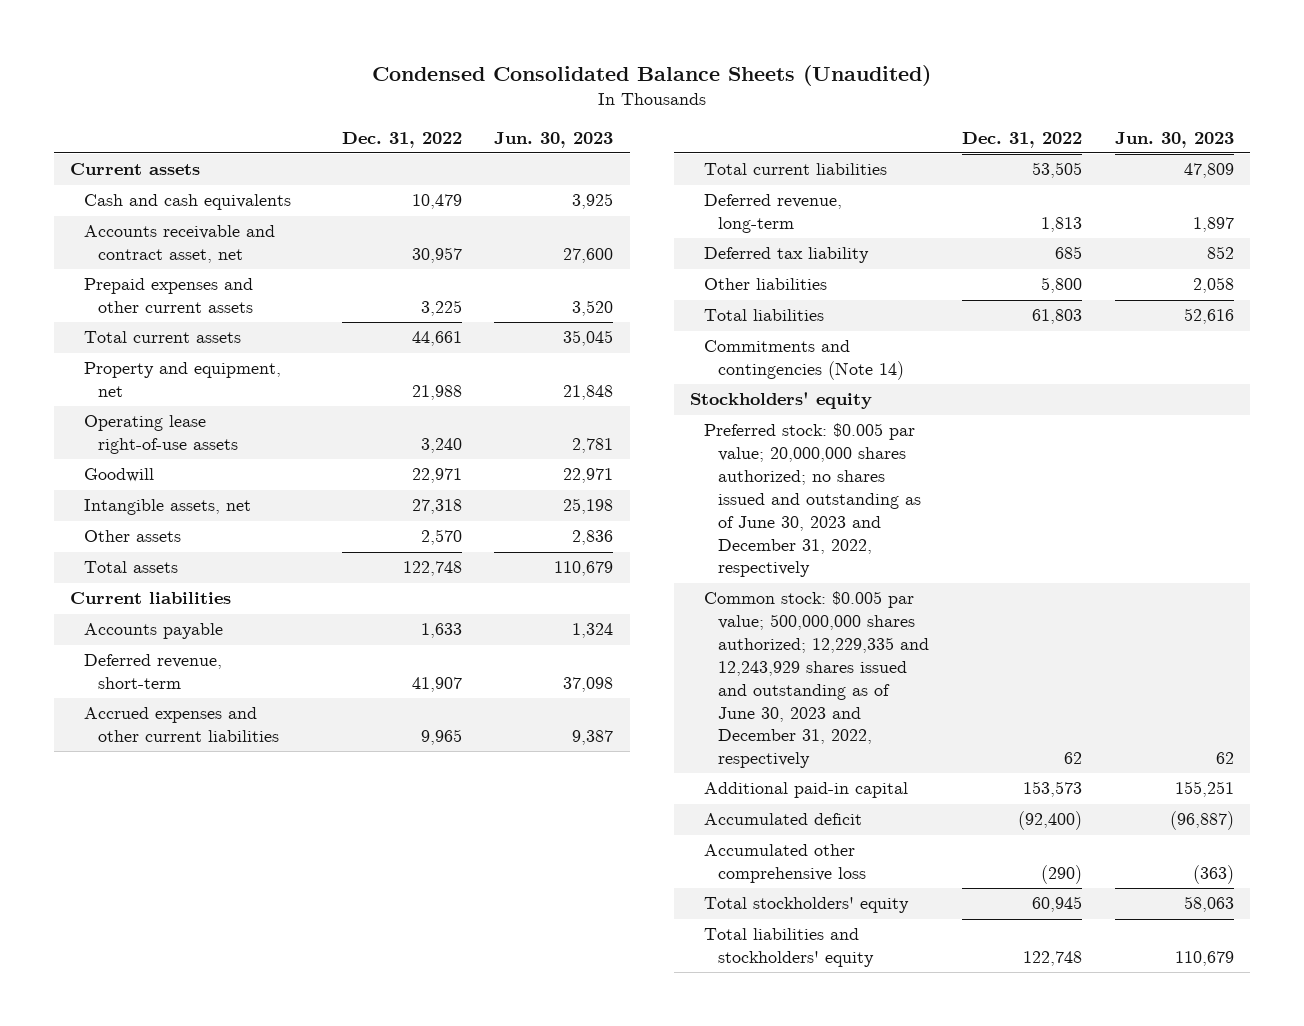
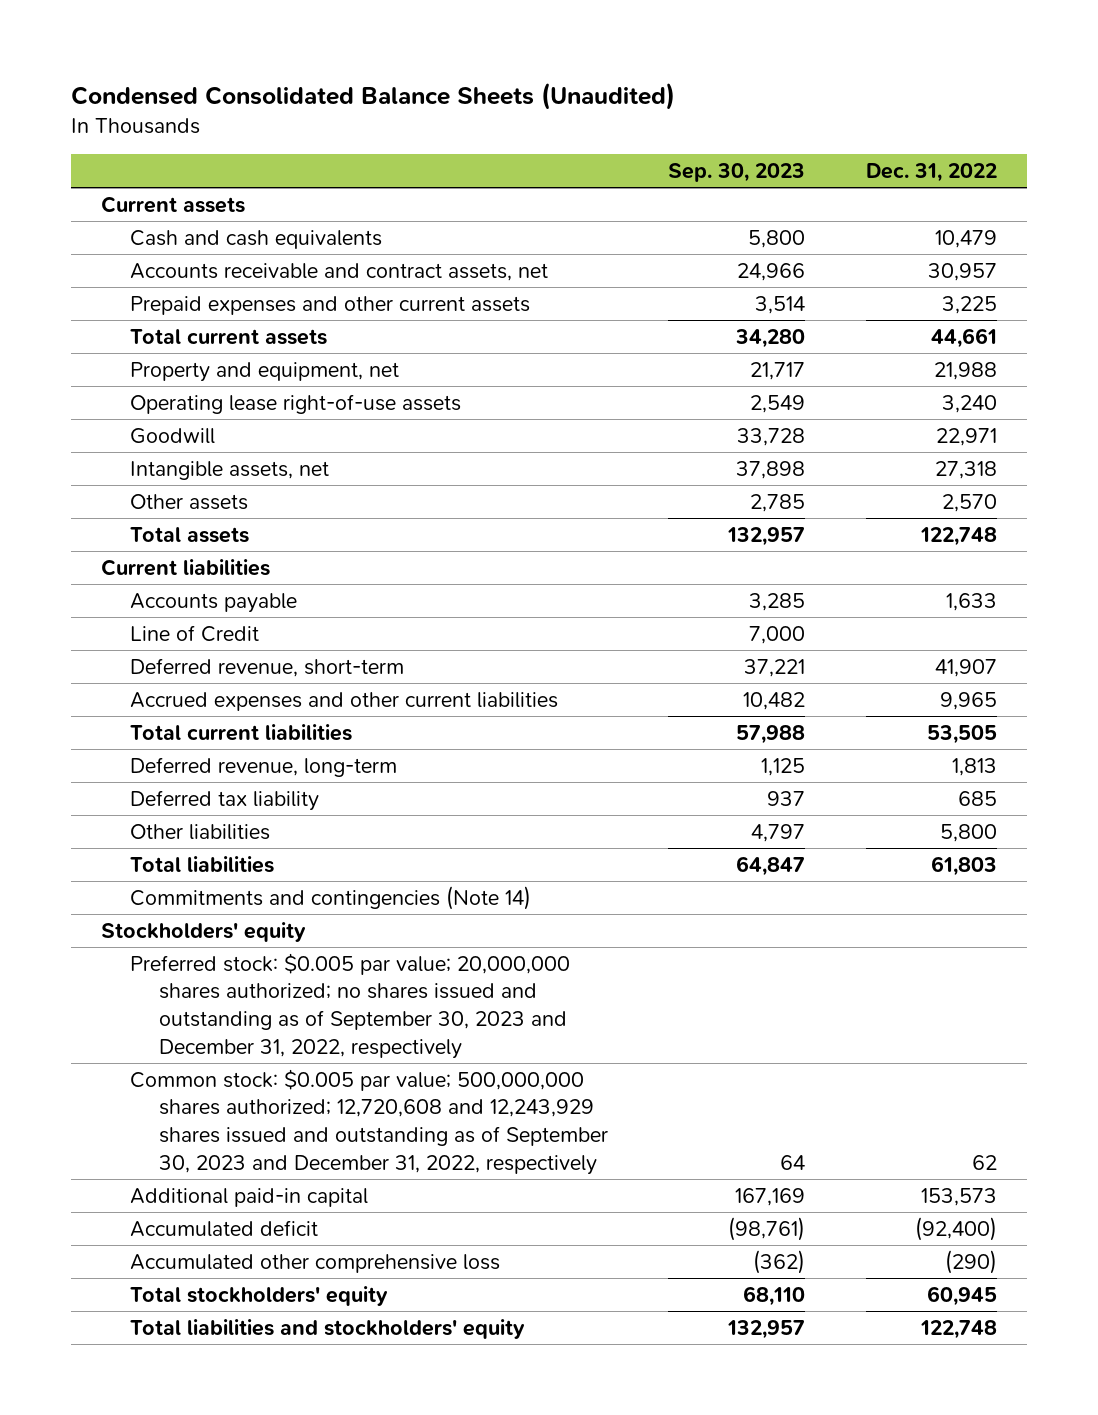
- | Dec. 31, 2022 | Jun. 30, 2023
+ | Sep. 30, 2023 | Dec. 31, 2022
- Accounts receivable and contract asset, net | 30,957 | 27,600
+ Accounts receivable and contract assets, net | 24,966 | 30,957
+ Line of Credit | 7,000 |
- Preferred stock: $0.005 par value; 20,000,000 shares authorized; no shares issued and outstanding as of June 30, 2023 and December 31, 2022, respectively
- Common stock: $0.005 par value; 500,000,000 shares authorized; 12,229,335 and 12,243,929 shares issued and outstanding as of June 30, 2023 and December 31, 2022, respectively | 62 | 62
+ Preferred stock: $0.005 par value; 20,000,000 shares authorized; no shares issued and outstanding as of September 30, 2023 and December 31, 2022, respectively
+ Common stock: $0.005 par value; 500,000,000 shares authorized; 12,720,608 and 12,243,929 shares issued and outstanding as of September 30, 2023 and December 31, 2022, respectively | 64 | 62

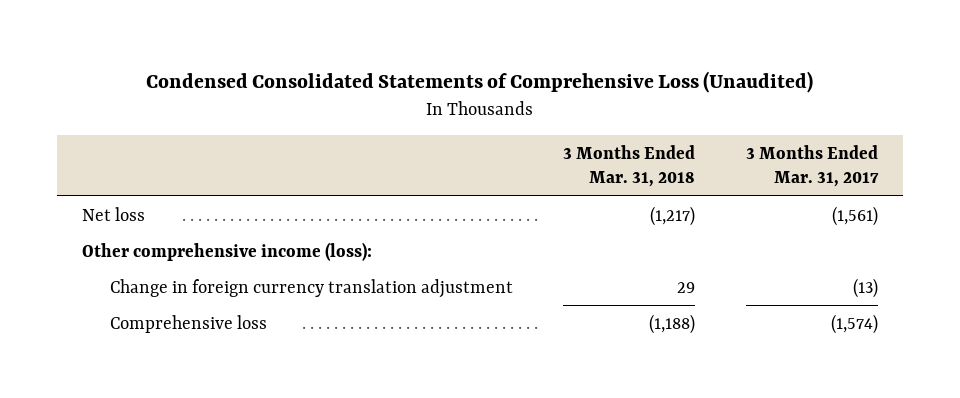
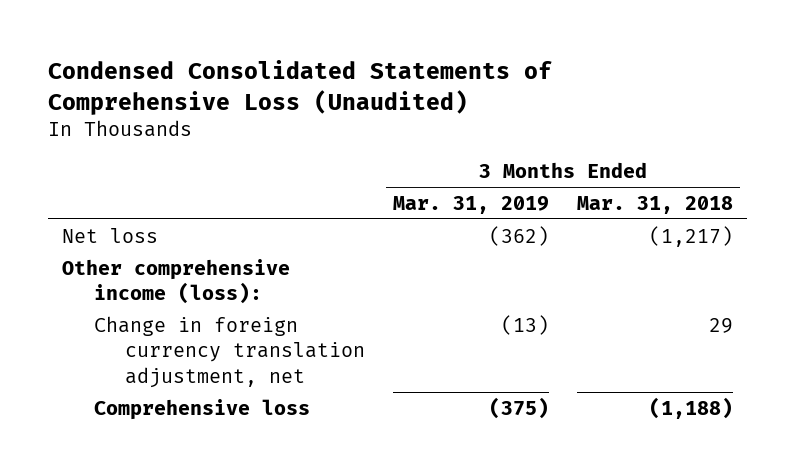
- | 3 Months Ended Mar. 31, 2018 | 3 Months Ended Mar. 31, 2017
+ | 3 Months Ended Mar. 31, 2019 | 3 Months Ended Mar. 31, 2018
- Change in foreign currency translation adjustment | 29 | (13)
+ Change in foreign currency translation adjustment, net | (13) | 29

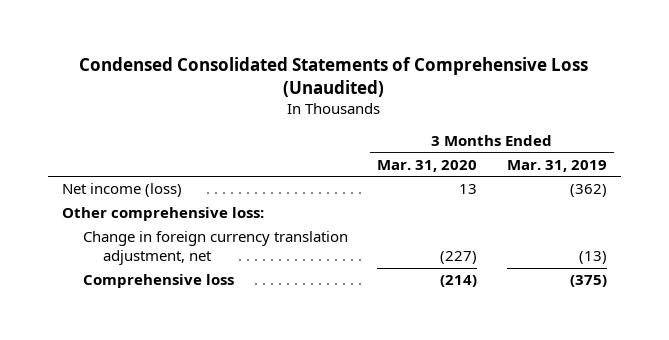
- | 3 Months Ended Mar. 31, 2019 | 3 Months Ended Mar. 31, 2018
+ | 3 Months Ended Mar. 31, 2020 | 3 Months Ended Mar. 31, 2019
- Net loss | (362) | (1,217)
- Other comprehensive income (loss):
+ Net income (loss) | 13 | (362)
+ Other comprehensive loss:

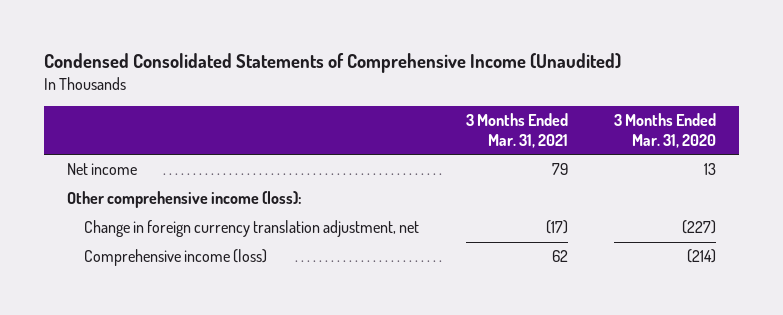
- Condensed Consolidated Statements of Comprehensive Loss (Unaudited)
+ Condensed Consolidated Statements of Comprehensive Income (Unaudited)
- | 3 Months Ended Mar. 31, 2020 | 3 Months Ended Mar. 31, 2019
+ | 3 Months Ended Mar. 31, 2021 | 3 Months Ended Mar. 31, 2020
- Net income (loss) | 13 | (362)
- Other comprehensive loss:
+ Net income | 79 | 13
+ Other comprehensive income (loss):
- Comprehensive loss | (214) | (375)
+ Comprehensive income (loss) | 62 | (214)

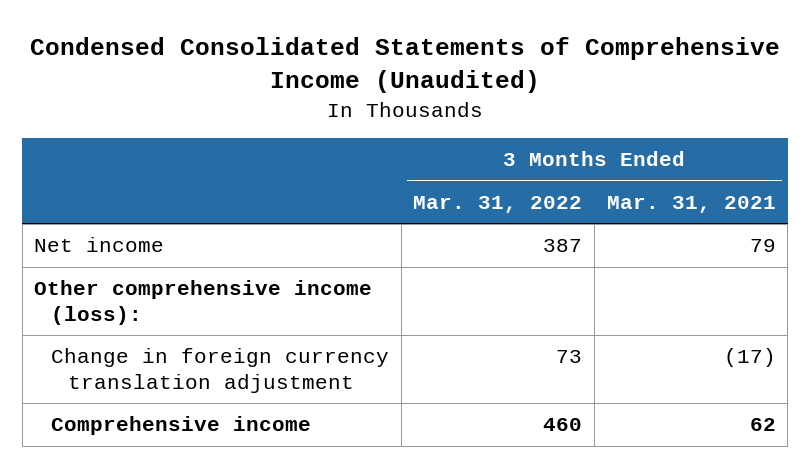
- | 3 Months Ended Mar. 31, 2021 | 3 Months Ended Mar. 31, 2020
+ | 3 Months Ended Mar. 31, 2022 | 3 Months Ended Mar. 31, 2021
- Change in foreign currency translation adjustment, net | (17) | (227)
- Comprehensive income (loss) | 62 | (214)
+ Change in foreign currency translation adjustment | 73 | (17)
+ Comprehensive income | 460 | 62

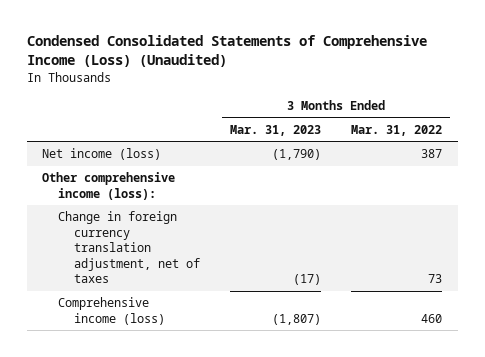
- Condensed Consolidated Statements of Comprehensive Income (Unaudited)
+ Condensed Consolidated Statements of Comprehensive Income (Loss) (Unaudited)
- | 3 Months Ended Mar. 31, 2022 | 3 Months Ended Mar. 31, 2021
+ | 3 Months Ended Mar. 31, 2023 | 3 Months Ended Mar. 31, 2022
- Net income | 387 | 79
+ Net income (loss) | (1,790) | 387
- Change in foreign currency translation adjustment | 73 | (17)
- Comprehensive income | 460 | 62
+ Change in foreign currency translation adjustment, net of taxes | (17) | 73
+ Comprehensive income (loss) | (1,807) | 460

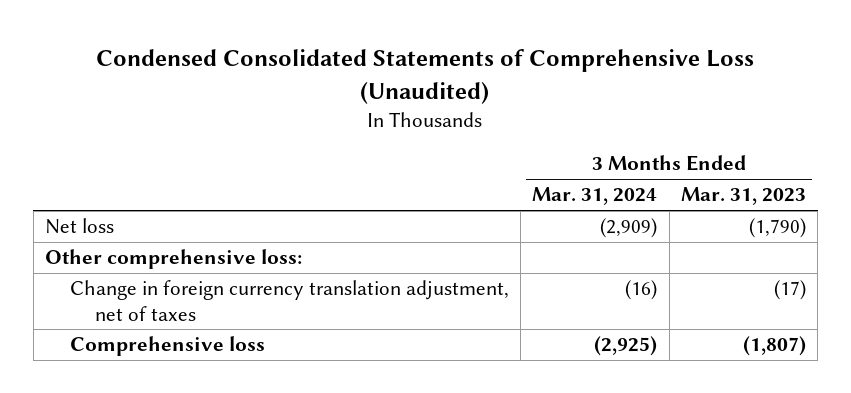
- Condensed Consolidated Statements of Comprehensive Income (Loss) (Unaudited)
+ Condensed Consolidated Statements of Comprehensive Loss (Unaudited)
- | 3 Months Ended Mar. 31, 2023 | 3 Months Ended Mar. 31, 2022
+ | 3 Months Ended Mar. 31, 2024 | 3 Months Ended Mar. 31, 2023
- Net income (loss) | (1,790) | 387
- Other comprehensive income (loss):
+ Net loss | (2,909) | (1,790)
+ Other comprehensive loss:
- Comprehensive income (loss) | (1,807) | 460
+ Comprehensive loss | (2,925) | (1,807)

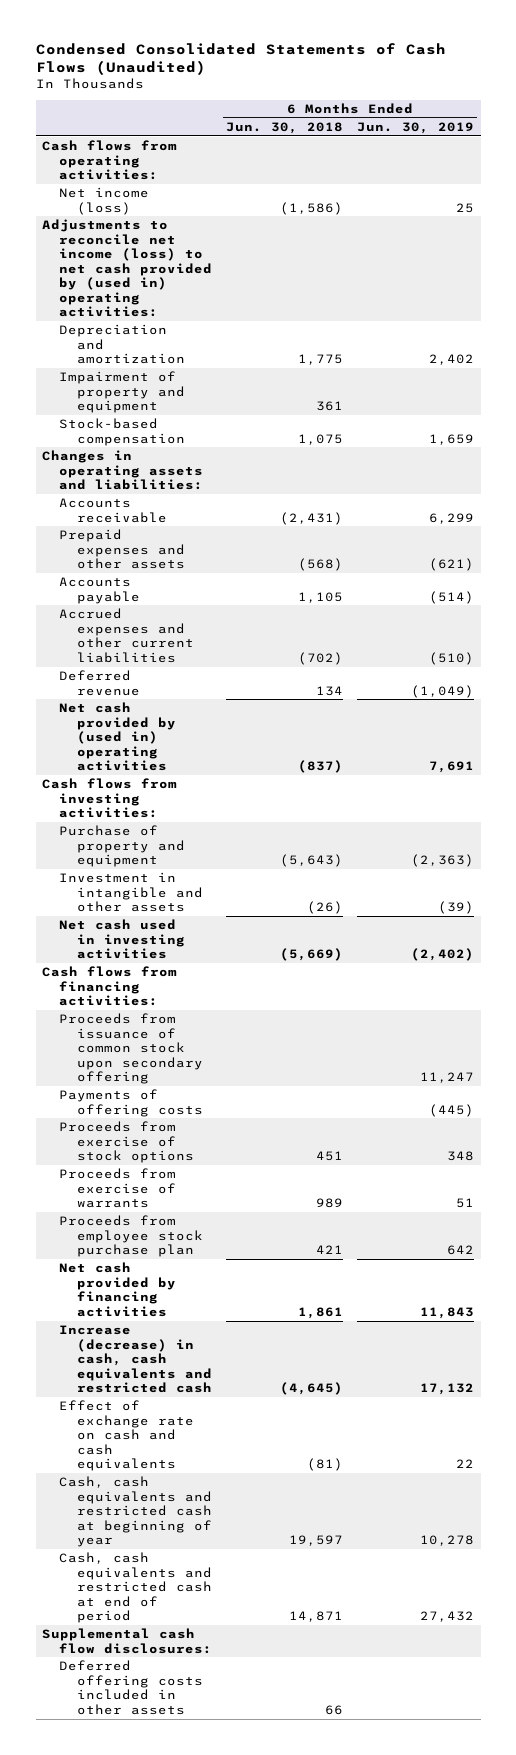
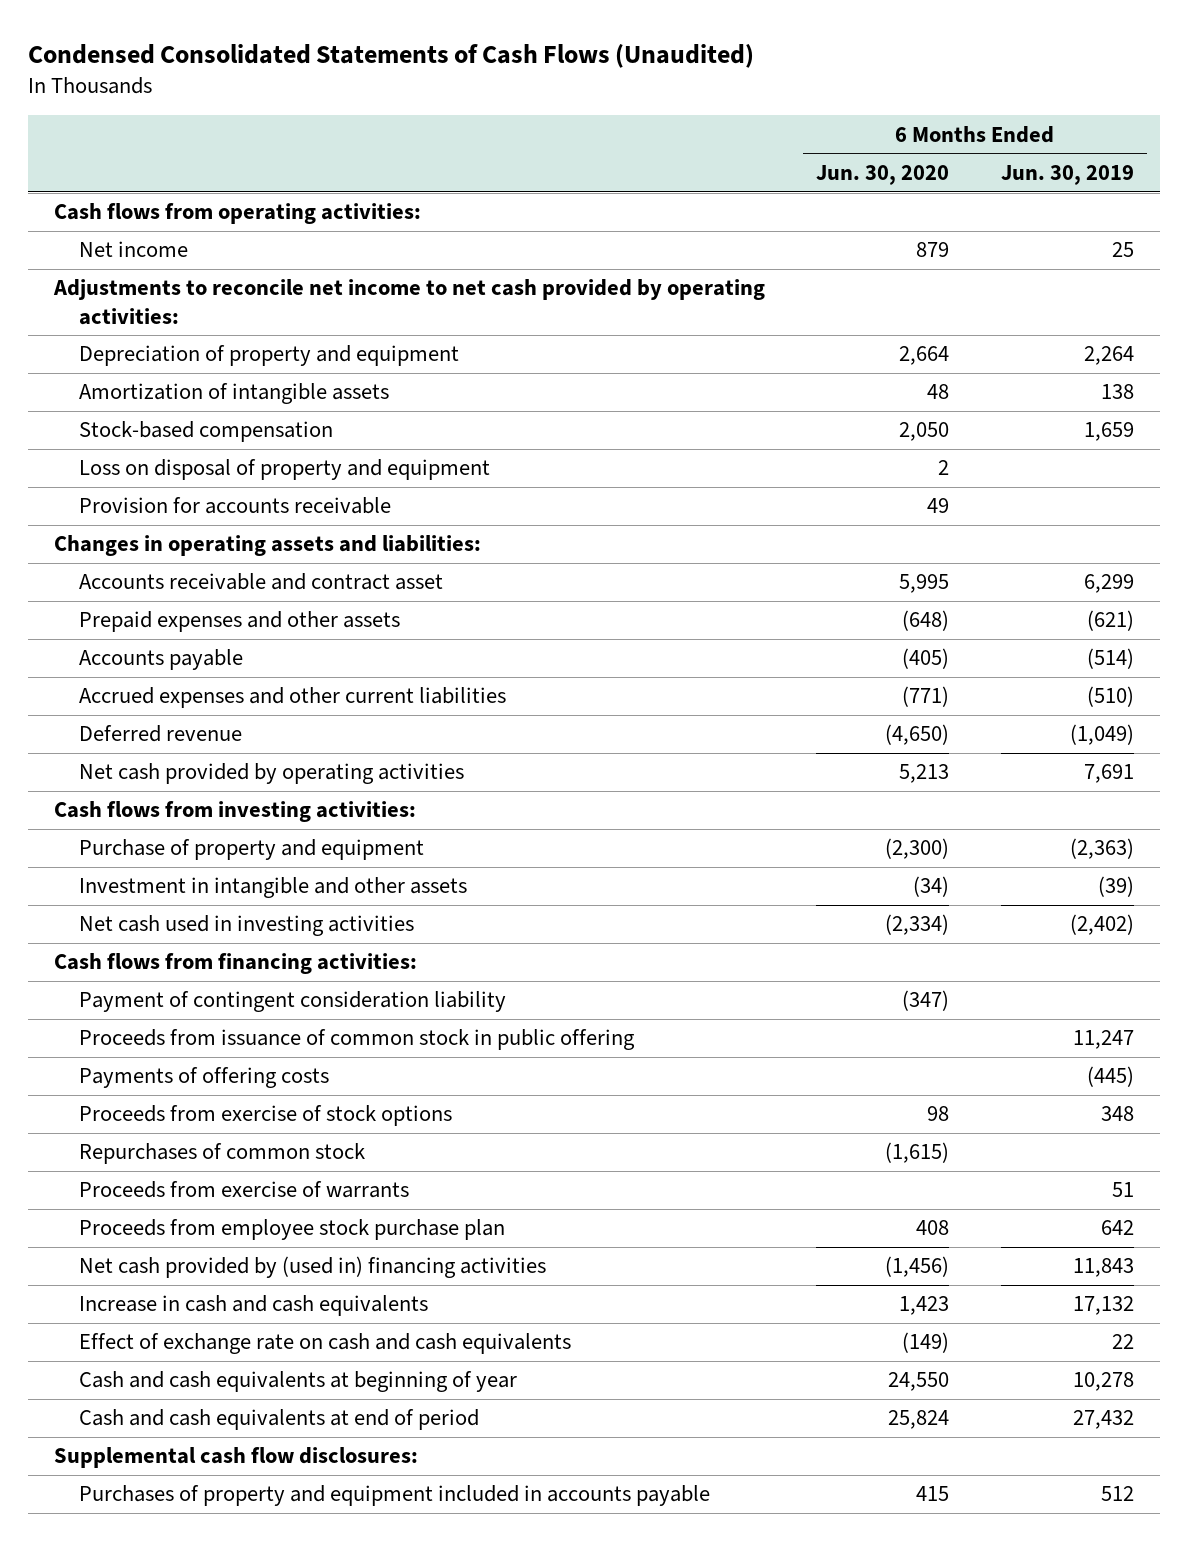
- | 6 Months Ended Jun. 30, 2018 | 6 Months Ended Jun. 30, 2019
+ | 6 Months Ended Jun. 30, 2020 | 6 Months Ended Jun. 30, 2019
- Net income (loss) | (1,586) | 25
- Adjustments to reconcile net income (loss) to net cash provided by (used in) operating activities:
- Depreciation and amortization | 1,775 | 2,402
- Impairment of property and equipment | 361 |
+ Net income | 879 | 25
+ Adjustments to reconcile net income to net cash provided by operating activities:
+ Depreciation of property and equipment | 2,664 | 2,264
+ Amortization of intangible assets | 48 | 138
+ Loss on disposal of property and equipment | 2 |
+ Provision for accounts receivable | 49 |
- Accounts receivable | (2,431) | 6,299
+ Accounts receivable and contract asset | 5,995 | 6,299
- Net cash provided by (used in) operating activities | (837) | 7,691
+ Net cash provided by operating activities | 5,213 | 7,691
- Proceeds from issuance of common stock upon secondary offering | | 11,247
+ Payment of contingent consideration liability | (347) |
+ Proceeds from issuance of common stock in public offering | | 11,247
+ Repurchases of common stock | (1,615) |
- Net cash provided by financing activities | 1,861 | 11,843
- Increase (decrease) in cash, cash equivalents and restricted cash | (4,645) | 17,132
+ Net cash provided by (used in) financing activities | (1,456) | 11,843
+ Increase in cash and cash equivalents | 1,423 | 17,132
- Cash, cash equivalents and restricted cash at beginning of year | 19,597 | 10,278
- Cash, cash equivalents and restricted cash at end of period | 14,871 | 27,432
+ Cash and cash equivalents at beginning of year | 24,550 | 10,278
+ Cash and cash equivalents at end of period | 25,824 | 27,432
- Deferred offering costs included in other assets | 66 |
+ Purchases of property and equipment included in accounts payable | 415 | 512

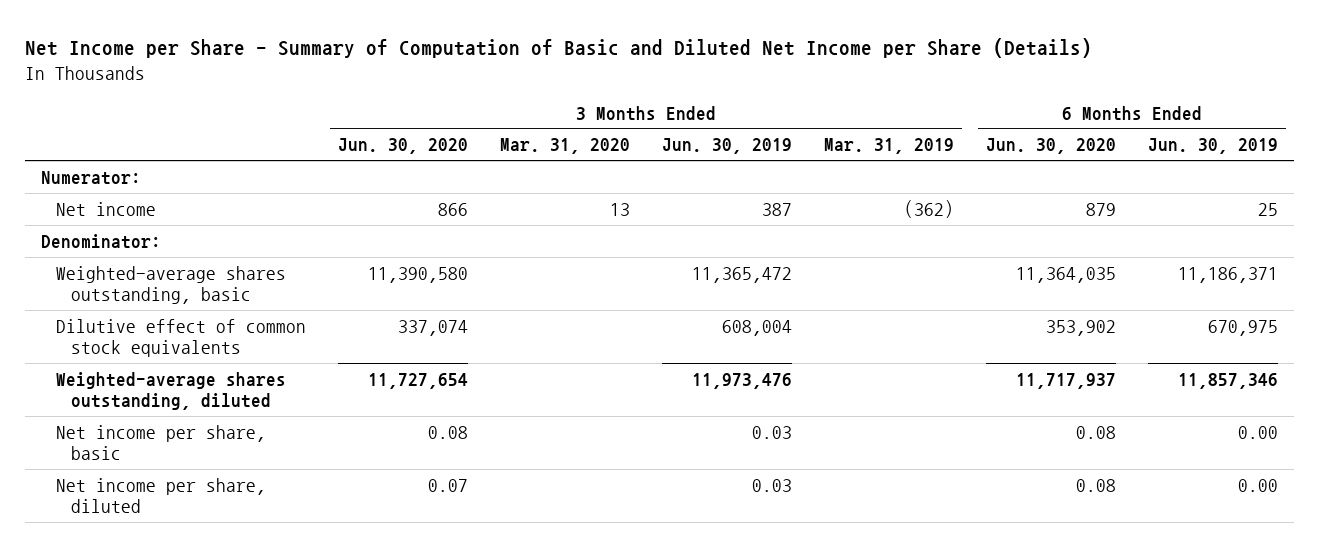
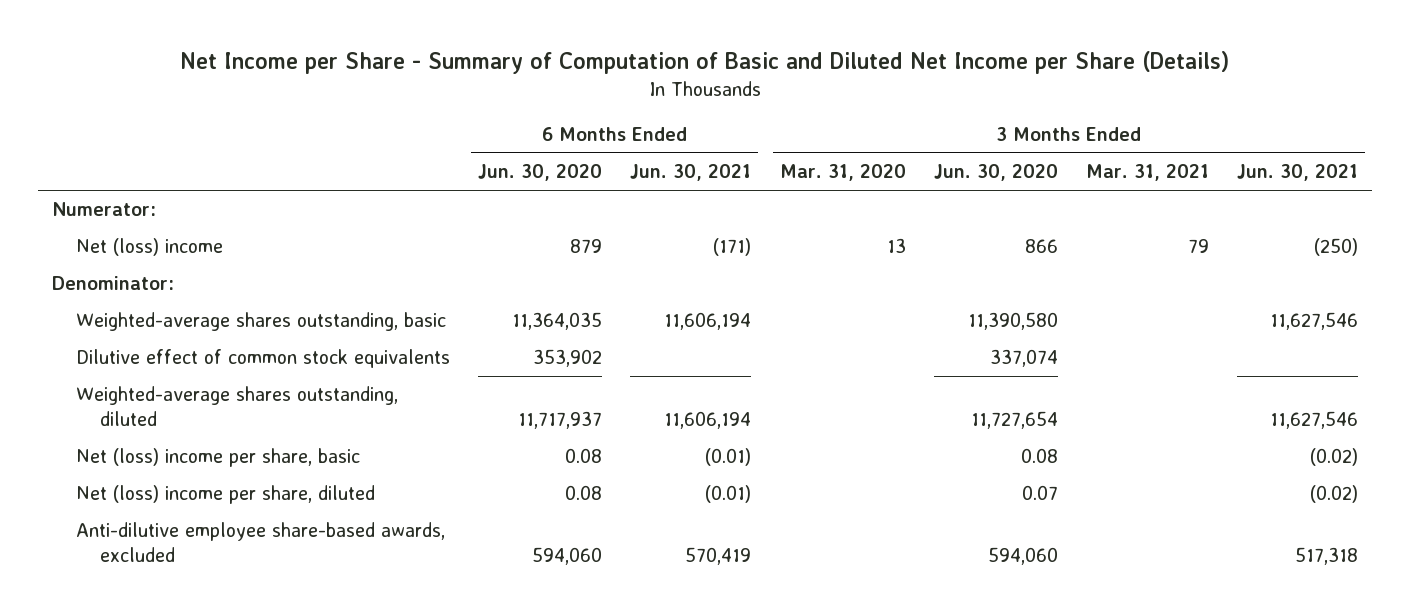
- | 3 Months Ended Jun. 30, 2020 | 3 Months Ended Mar. 31, 2020 | 3 Months Ended Jun. 30, 2019 | 3 Months Ended Mar. 31, 2019 | 6 Months Ended Jun. 30, 2020 | 6 Months Ended Jun. 30, 2019
+ | 6 Months Ended Jun. 30, 2020 | 6 Months Ended Jun. 30, 2021 | 3 Months Ended Mar. 31, 2020 | 3 Months Ended Jun. 30, 2020 | 3 Months Ended Mar. 31, 2021 | 3 Months Ended Jun. 30, 2021
- Net income | 866 | 13 | 387 | (362) | 879 | 25
+ Net (loss) income | 879 | (171) | 13 | 866 | 79 | (250)
- Net income per share, basic | 0.08 | | 0.03 | | 0.08 | 0.00
- Net income per share, diluted | 0.07 | | 0.03 | | 0.08 | 0.00
+ Net (loss) income per share, basic | 0.08 | (0.01) | | 0.08 | | (0.02)
+ Net (loss) income per share, diluted | 0.08 | (0.01) | | 0.07 | | (0.02)
+ Anti-dilutive employee share-based awards, excluded | 594,060 | 570,419 | | 594,060 | | 517,318

